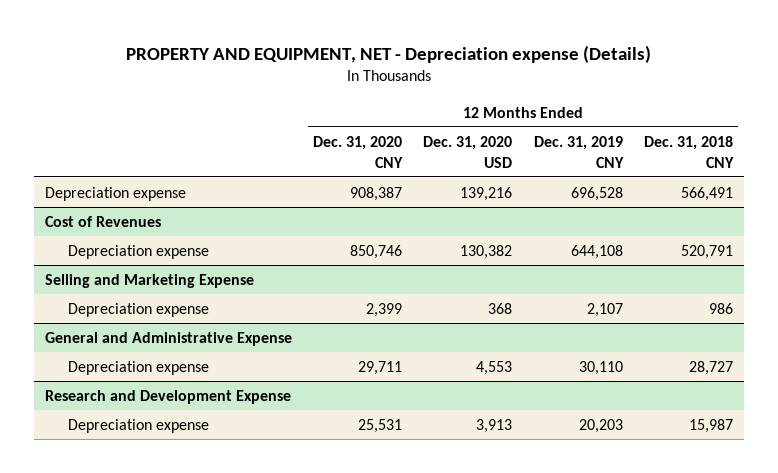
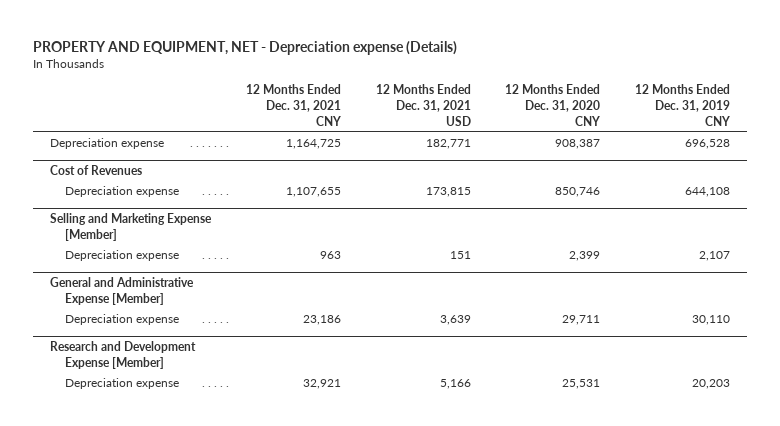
- | 12 Months Ended Dec. 31, 2020 CNY | 12 Months Ended Dec. 31, 2020 USD | 12 Months Ended Dec. 31, 2019 CNY | 12 Months Ended Dec. 31, 2018 CNY
+ | 12 Months Ended Dec. 31, 2021 CNY | 12 Months Ended Dec. 31, 2021 USD | 12 Months Ended Dec. 31, 2020 CNY | 12 Months Ended Dec. 31, 2019 CNY
- Selling and Marketing Expense
+ Selling and Marketing Expense [Member]
- General and Administrative Expense
+ General and Administrative Expense [Member]
- Research and Development Expense
+ Research and Development Expense [Member]

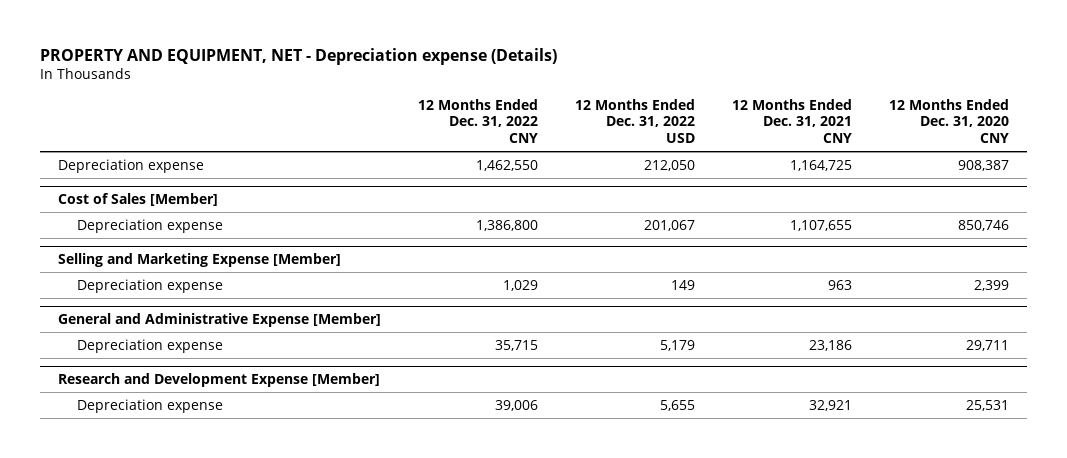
- | 12 Months Ended Dec. 31, 2021 CNY | 12 Months Ended Dec. 31, 2021 USD | 12 Months Ended Dec. 31, 2020 CNY | 12 Months Ended Dec. 31, 2019 CNY
+ | 12 Months Ended Dec. 31, 2022 CNY | 12 Months Ended Dec. 31, 2022 USD | 12 Months Ended Dec. 31, 2021 CNY | 12 Months Ended Dec. 31, 2020 CNY
- Cost of Revenues
+ Cost of Sales [Member]

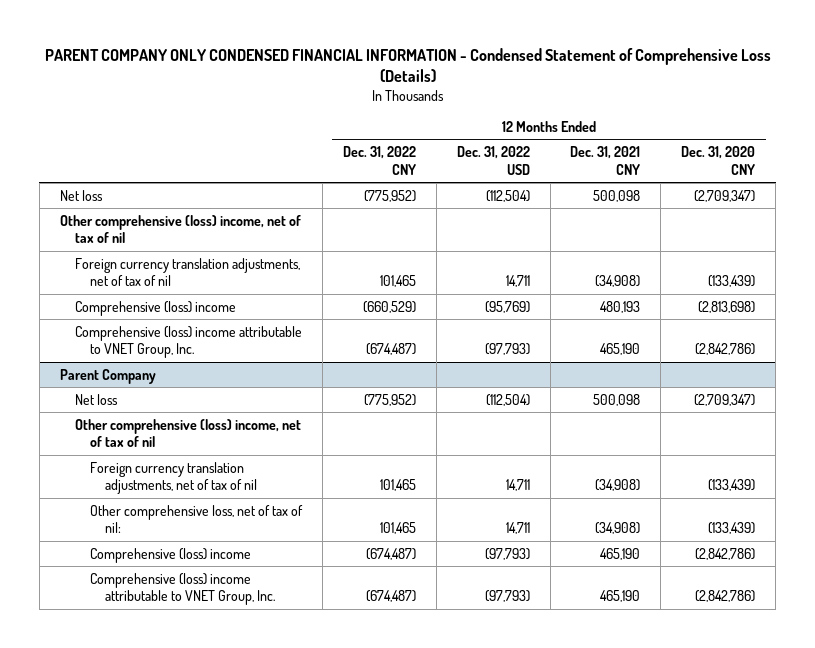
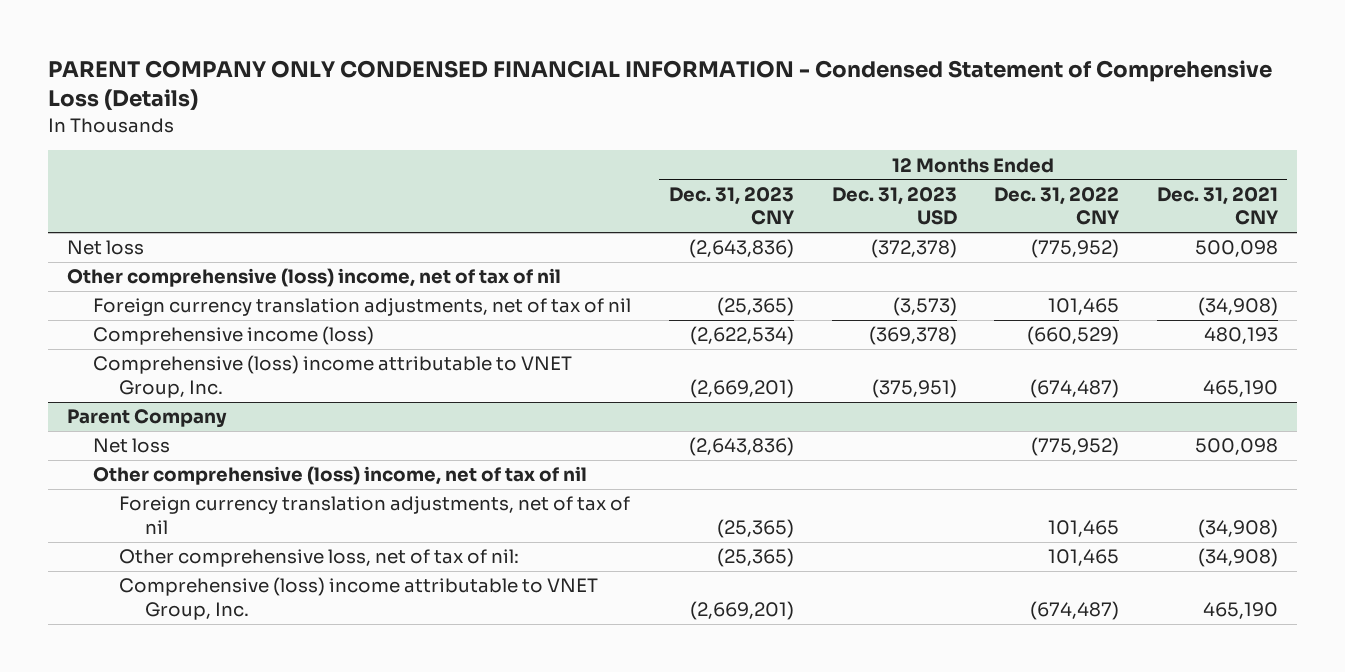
- | 12 Months Ended Dec. 31, 2022 CNY | 12 Months Ended Dec. 31, 2022 USD | 12 Months Ended Dec. 31, 2021 CNY | 12 Months Ended Dec. 31, 2020 CNY
+ | 12 Months Ended Dec. 31, 2023 CNY | 12 Months Ended Dec. 31, 2023 USD | 12 Months Ended Dec. 31, 2022 CNY | 12 Months Ended Dec. 31, 2021 CNY
- Comprehensive (loss) income | (660,529) | (95,769) | 480,193 | (2,813,698)
+ Comprehensive income (loss) | (2,622,534) | (369,378) | (660,529) | 480,193
@ Parent Company
- Comprehensive (loss) income | (674,487) | (97,793) | 465,190 | (2,842,786)

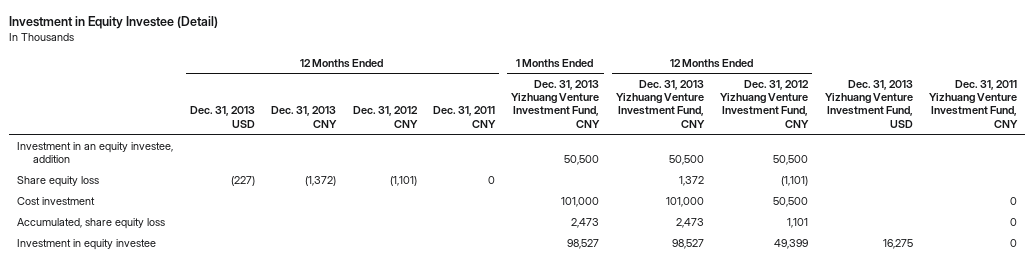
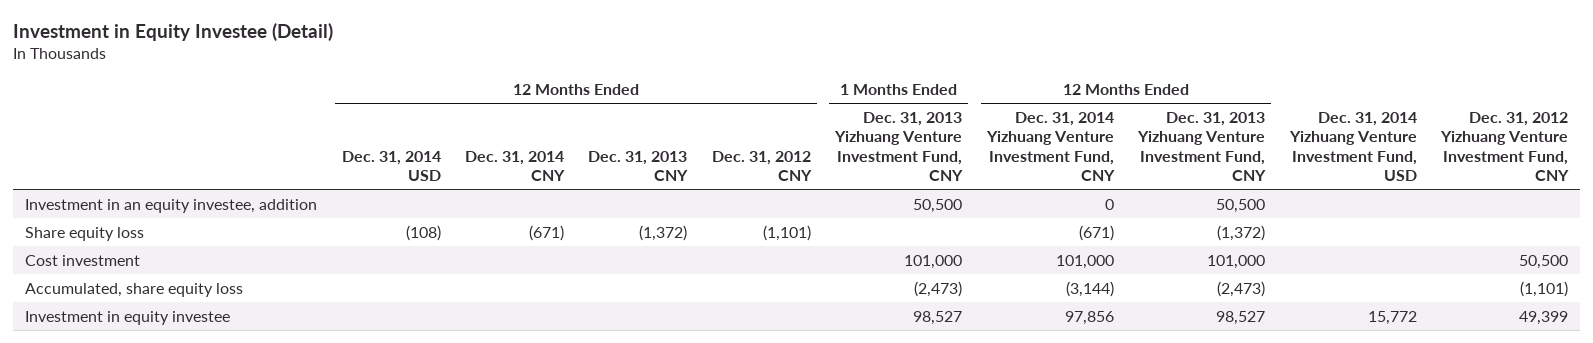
- | 12 Months Ended Dec. 31, 2013 USD | 12 Months Ended Dec. 31, 2013 CNY | 12 Months Ended Dec. 31, 2012 CNY | 12 Months Ended Dec. 31, 2011 CNY | 1 Months Ended Dec. 31, 2013 Yizhuang Venture Investment Fund, CNY | 12 Months Ended Dec. 31, 2013 Yizhuang Venture Investment Fund, CNY | 12 Months Ended Dec. 31, 2012 Yizhuang Venture Investment Fund, CNY | Dec. 31, 2013 Yizhuang Venture Investment Fund, USD | Dec. 31, 2011 Yizhuang Venture Investment Fund, CNY
+ | 12 Months Ended Dec. 31, 2014 USD | 12 Months Ended Dec. 31, 2014 CNY | 12 Months Ended Dec. 31, 2013 CNY | 12 Months Ended Dec. 31, 2012 CNY | 1 Months Ended Dec. 31, 2013 Yizhuang Venture Investment Fund, CNY | 12 Months Ended Dec. 31, 2014 Yizhuang Venture Investment Fund, CNY | 12 Months Ended Dec. 31, 2013 Yizhuang Venture Investment Fund, CNY | Dec. 31, 2014 Yizhuang Venture Investment Fund, USD | Dec. 31, 2012 Yizhuang Venture Investment Fund, CNY
- Share equity loss | (227) | (1,372) | (1,101) | 0 | | 1,372 | (1,101) | |
+ Share equity loss | (108) | (671) | (1,372) | (1,101) | | (671) | (1,372) | |
- Accumulated, share equity loss | | | | | 2,473 | 2,473 | 1,101 | | 0
+ Accumulated, share equity loss | | | | | (2,473) | (3,144) | (2,473) | | (1,101)

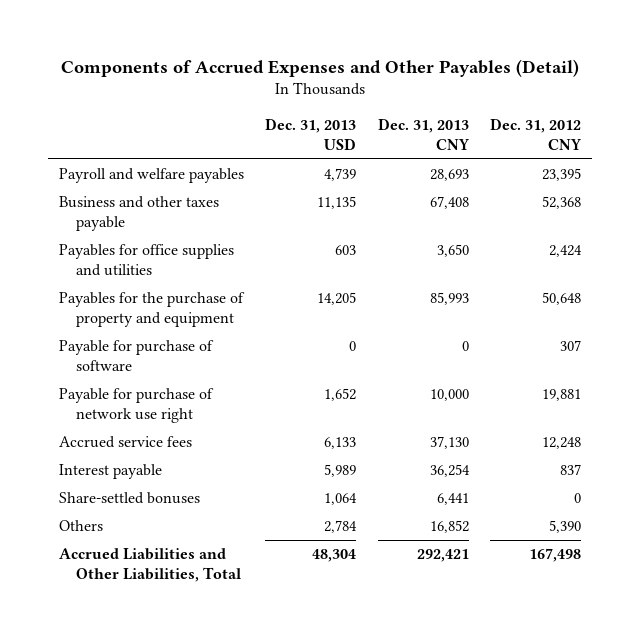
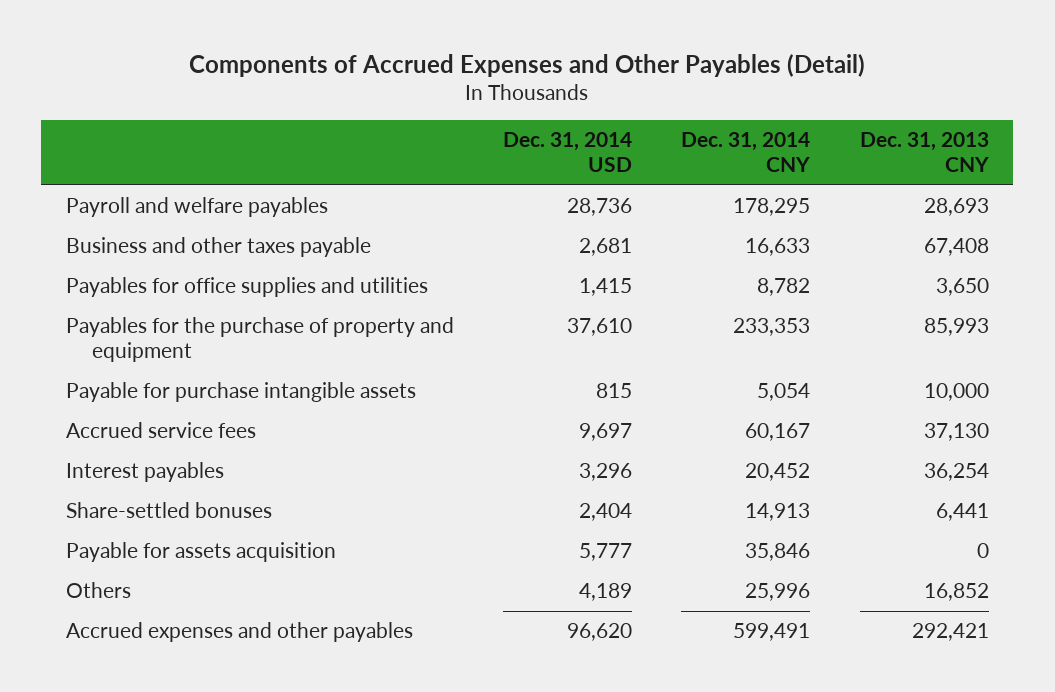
- | Dec. 31, 2013 USD | Dec. 31, 2013 CNY | Dec. 31, 2012 CNY
+ | Dec. 31, 2014 USD | Dec. 31, 2014 CNY | Dec. 31, 2013 CNY
- Payable for purchase of software | 0 | 0 | 307
- Payable for purchase of network use right | 1,652 | 10,000 | 19,881
+ Payable for purchase intangible assets | 815 | 5,054 | 10,000
- Interest payable | 5,989 | 36,254 | 837
+ Interest payables | 3,296 | 20,452 | 36,254
+ Payable for assets acquisition | 5,777 | 35,846 | 0
- Accrued Liabilities and Other Liabilities, Total | 48,304 | 292,421 | 167,498
+ Accrued expenses and other payables | 96,620 | 599,491 | 292,421

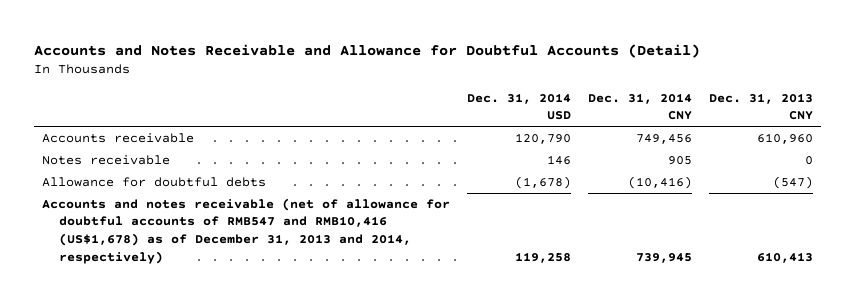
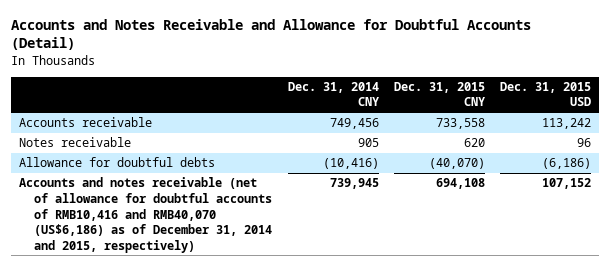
- | Dec. 31, 2014 USD | Dec. 31, 2014 CNY | Dec. 31, 2013 CNY
+ | Dec. 31, 2014 CNY | Dec. 31, 2015 CNY | Dec. 31, 2015 USD
- Accounts and notes receivable (net of allowance for doubtful accounts of RMB547 and RMB10,416 (US$1,678) as of December 31, 2013 and 2014, respectively) | 119,258 | 739,945 | 610,413
+ Accounts and notes receivable (net of allowance for doubtful accounts of RMB10,416 and RMB40,070 (US$6,186) as of December 31, 2014 and 2015, respectively) | 739,945 | 694,108 | 107,152

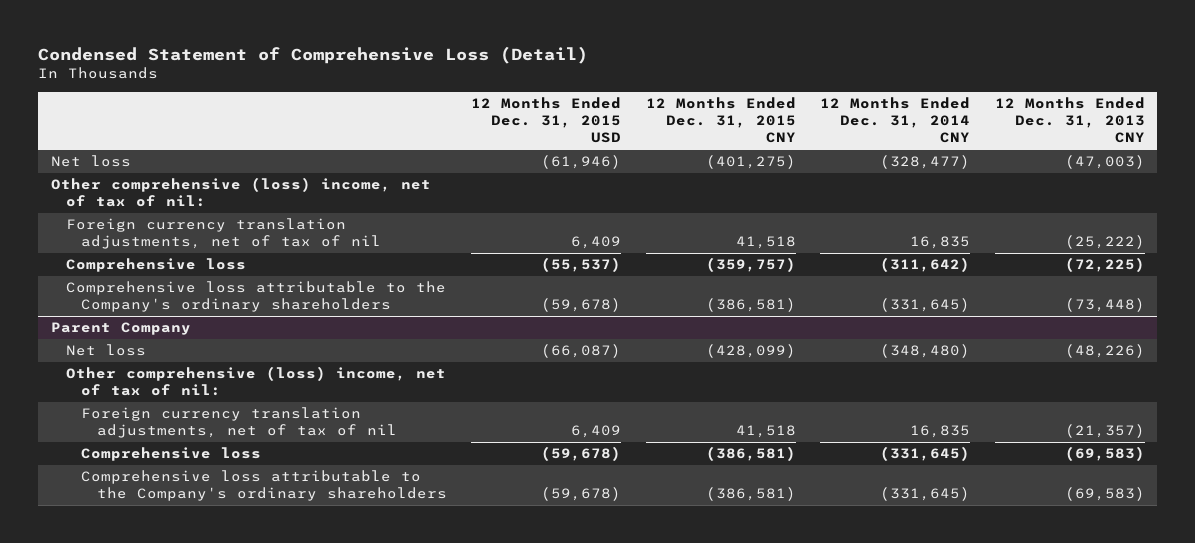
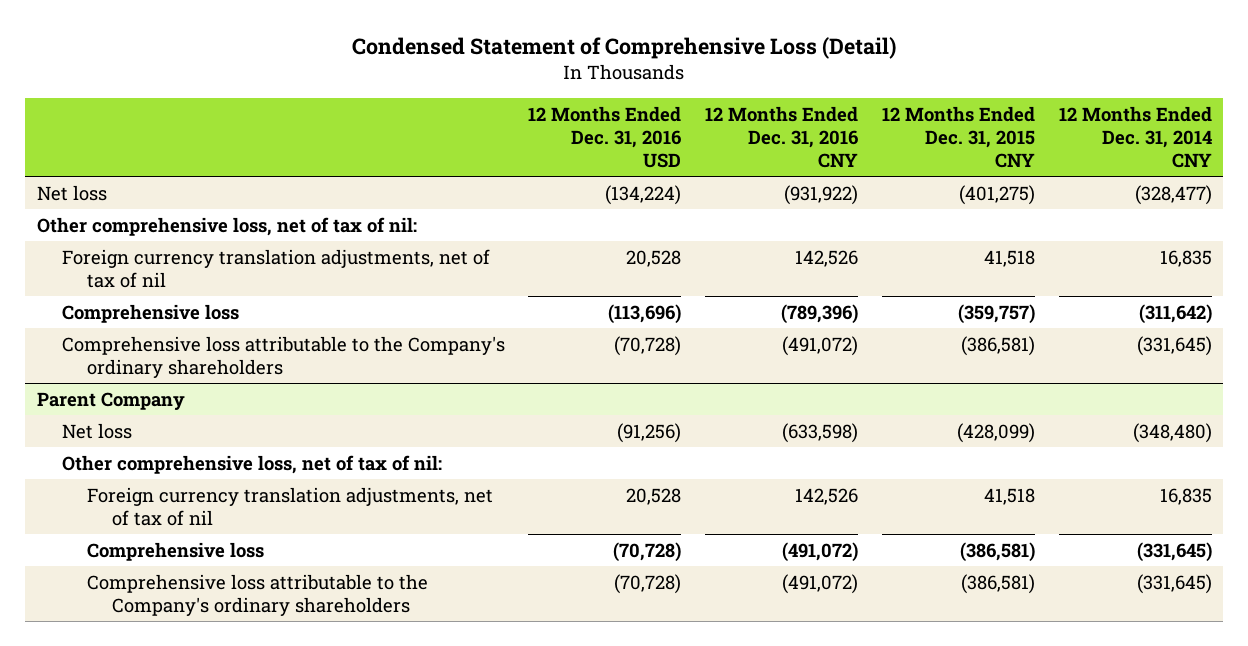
- | 12 Months Ended Dec. 31, 2015 USD | 12 Months Ended Dec. 31, 2015 CNY | 12 Months Ended Dec. 31, 2014 CNY | 12 Months Ended Dec. 31, 2013 CNY
+ | 12 Months Ended Dec. 31, 2016 USD | 12 Months Ended Dec. 31, 2016 CNY | 12 Months Ended Dec. 31, 2015 CNY | 12 Months Ended Dec. 31, 2014 CNY
- Other comprehensive (loss) income, net of tax of nil:
+ Other comprehensive loss, net of tax of nil:
@ Parent Company
- Other comprehensive (loss) income, net of tax of nil:
+ Other comprehensive loss, net of tax of nil:

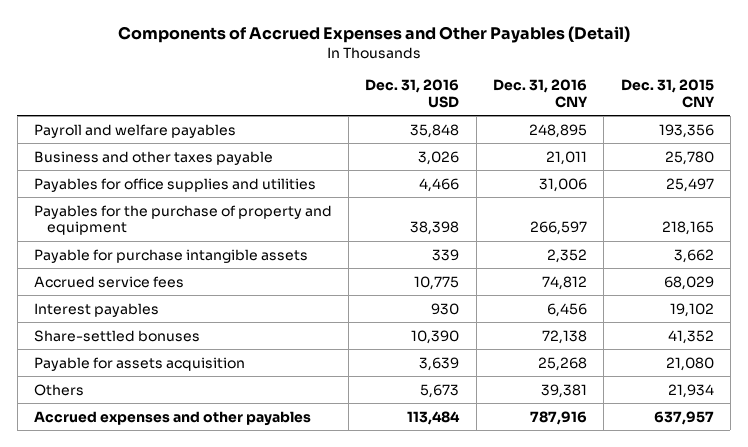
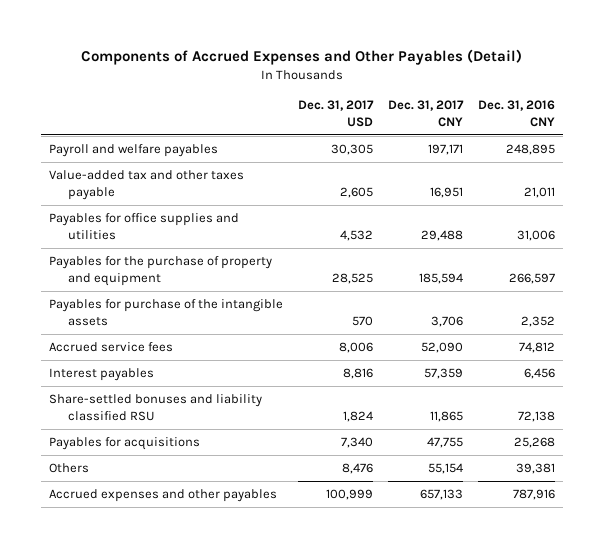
- | Dec. 31, 2016 USD | Dec. 31, 2016 CNY | Dec. 31, 2015 CNY
+ | Dec. 31, 2017 USD | Dec. 31, 2017 CNY | Dec. 31, 2016 CNY
- Business and other taxes payable | 3,026 | 21,011 | 25,780
+ Value-added tax and other taxes payable | 2,605 | 16,951 | 21,011
- Payable for purchase intangible assets | 339 | 2,352 | 3,662
+ Payables for purchase of the intangible assets | 570 | 3,706 | 2,352
- Share-settled bonuses | 10,390 | 72,138 | 41,352
- Payable for assets acquisition | 3,639 | 25,268 | 21,080
+ Share-settled bonuses and liability classified RSU | 1,824 | 11,865 | 72,138
+ Payables for acquisitions | 7,340 | 47,755 | 25,268

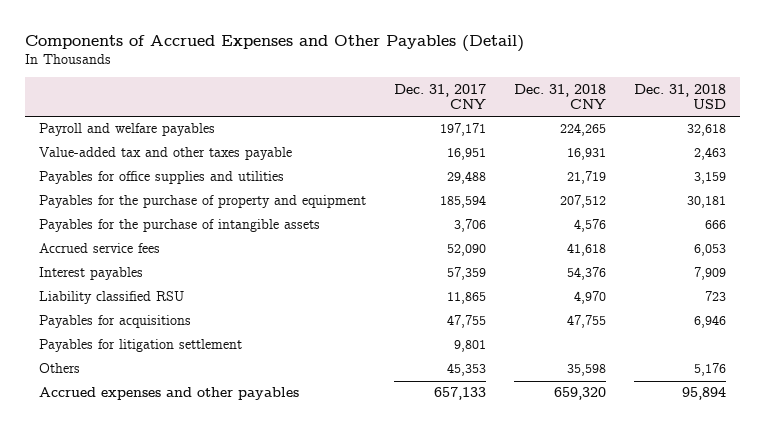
- | Dec. 31, 2017 USD | Dec. 31, 2017 CNY | Dec. 31, 2016 CNY
+ | Dec. 31, 2017 CNY | Dec. 31, 2018 CNY | Dec. 31, 2018 USD
- Payables for purchase of the intangible assets | 570 | 3,706 | 2,352
+ Payables for the purchase of intangible assets | 3,706 | 4,576 | 666
- Share-settled bonuses and liability classified RSU | 1,824 | 11,865 | 72,138
+ Liability classified RSU | 11,865 | 4,970 | 723
- Others | 8,476 | 55,154 | 39,381
+ Payables for litigation settlement | 9,801 | |
+ Others | 45,353 | 35,598 | 5,176

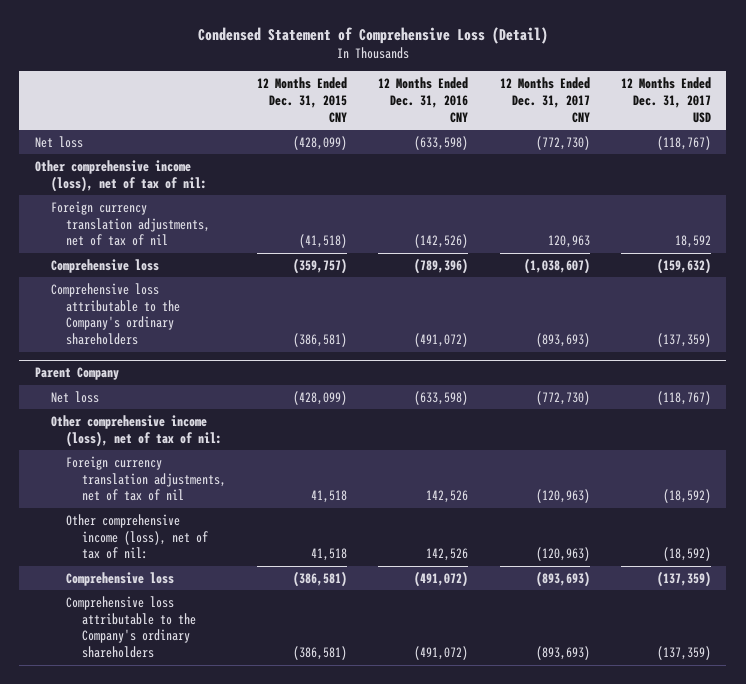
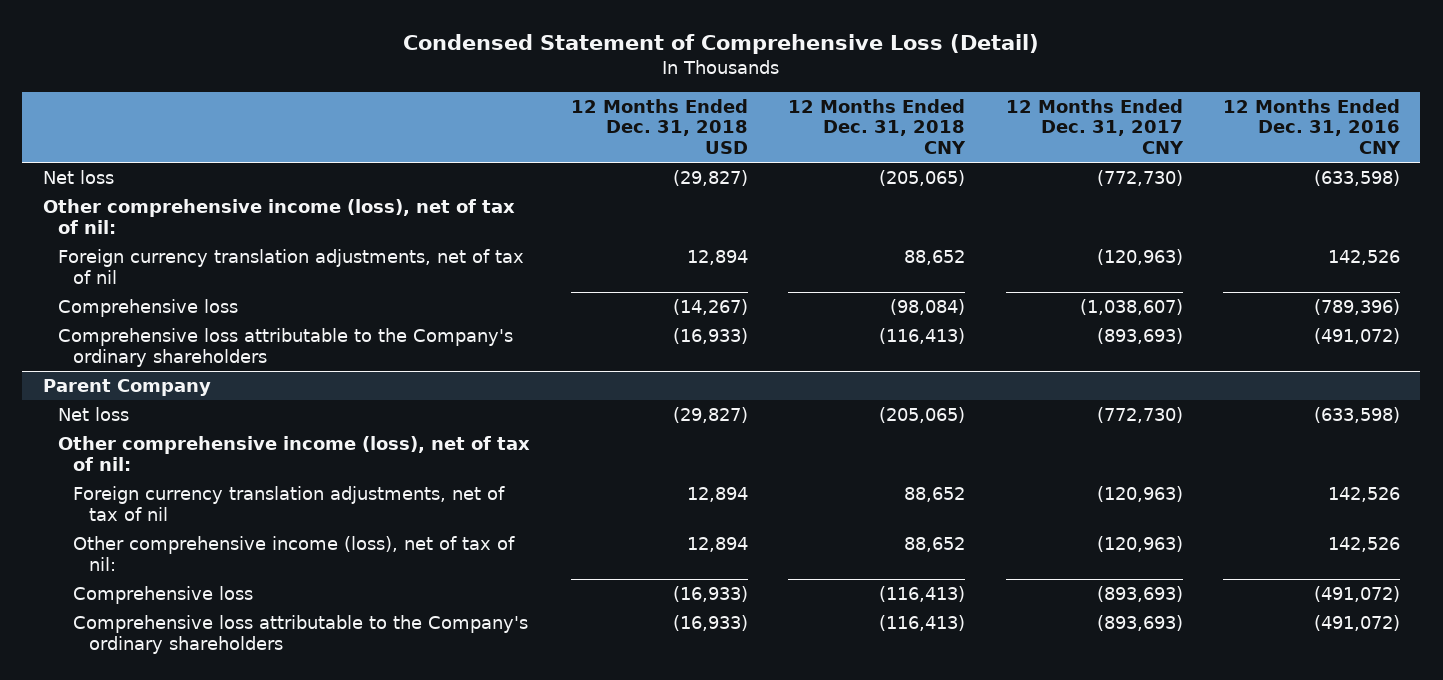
- | 12 Months Ended Dec. 31, 2015 CNY | 12 Months Ended Dec. 31, 2016 CNY | 12 Months Ended Dec. 31, 2017 CNY | 12 Months Ended Dec. 31, 2017 USD
+ | 12 Months Ended Dec. 31, 2018 USD | 12 Months Ended Dec. 31, 2018 CNY | 12 Months Ended Dec. 31, 2017 CNY | 12 Months Ended Dec. 31, 2016 CNY
- Foreign currency translation adjustments, net of tax of nil | (41,518) | (142,526) | 120,963 | 18,592
+ Foreign currency translation adjustments, net of tax of nil | 12,894 | 88,652 | (120,963) | 142,526

